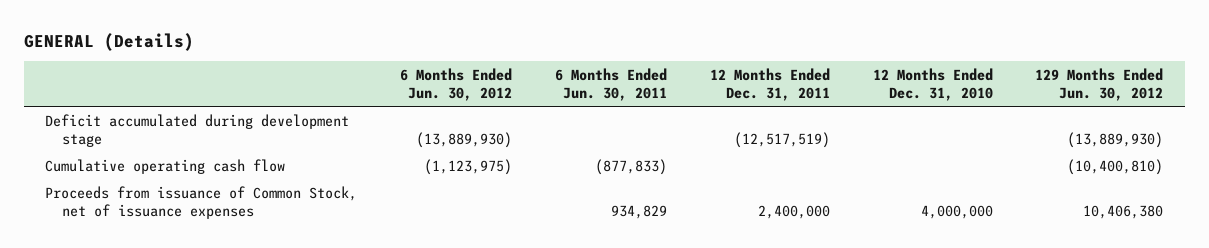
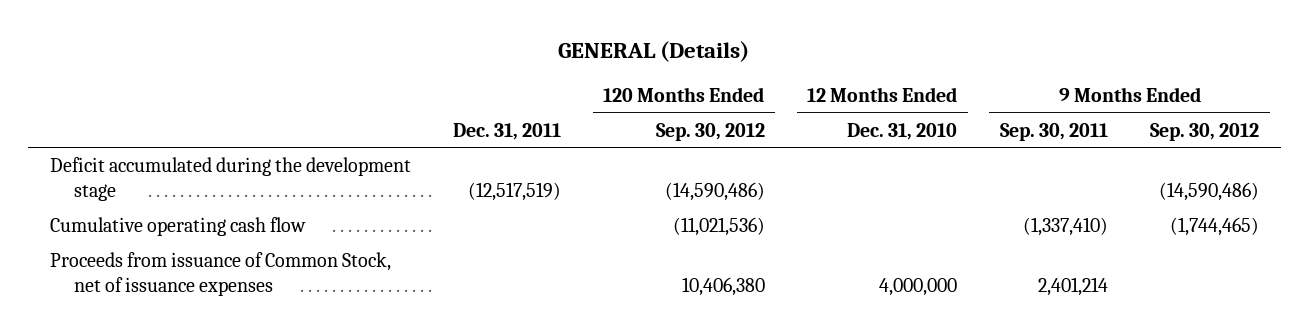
- | 6 Months Ended Jun. 30, 2012 | 6 Months Ended Jun. 30, 2011 | 12 Months Ended Dec. 31, 2011 | 12 Months Ended Dec. 31, 2010 | 129 Months Ended Jun. 30, 2012
+ | Dec. 31, 2011 | 120 Months Ended Sep. 30, 2012 | 12 Months Ended Dec. 31, 2010 | 9 Months Ended Sep. 30, 2011 | 9 Months Ended Sep. 30, 2012
- Deficit accumulated during development stage | (13,889,930) | | (12,517,519) | | (13,889,930)
+ Deficit accumulated during the development stage | (12,517,519) | (14,590,486) | | | (14,590,486)

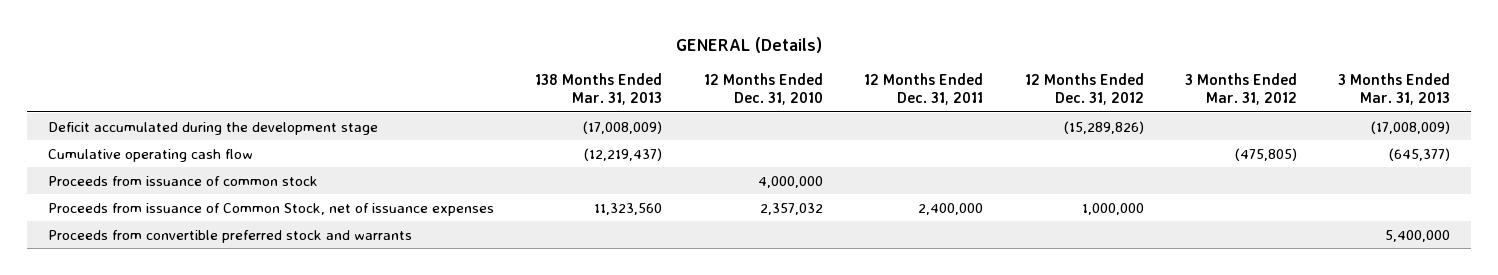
- | Dec. 31, 2011 | 120 Months Ended Sep. 30, 2012 | 12 Months Ended Dec. 31, 2010 | 9 Months Ended Sep. 30, 2011 | 9 Months Ended Sep. 30, 2012
+ | 138 Months Ended Mar. 31, 2013 | 12 Months Ended Dec. 31, 2010 | 12 Months Ended Dec. 31, 2011 | 12 Months Ended Dec. 31, 2012 | 3 Months Ended Mar. 31, 2012 | 3 Months Ended Mar. 31, 2013
- Proceeds from issuance of Common Stock, net of issuance expenses | | 10,406,380 | 4,000,000 | 2,401,214 |
+ Proceeds from issuance of common stock | | 4,000,000 | | | |
+ Proceeds from issuance of Common Stock, net of issuance expenses | 11,323,560 | 2,357,032 | 2,400,000 | 1,000,000 | |
+ Proceeds from convertible preferred stock and warrants | | | | | | 5,400,000

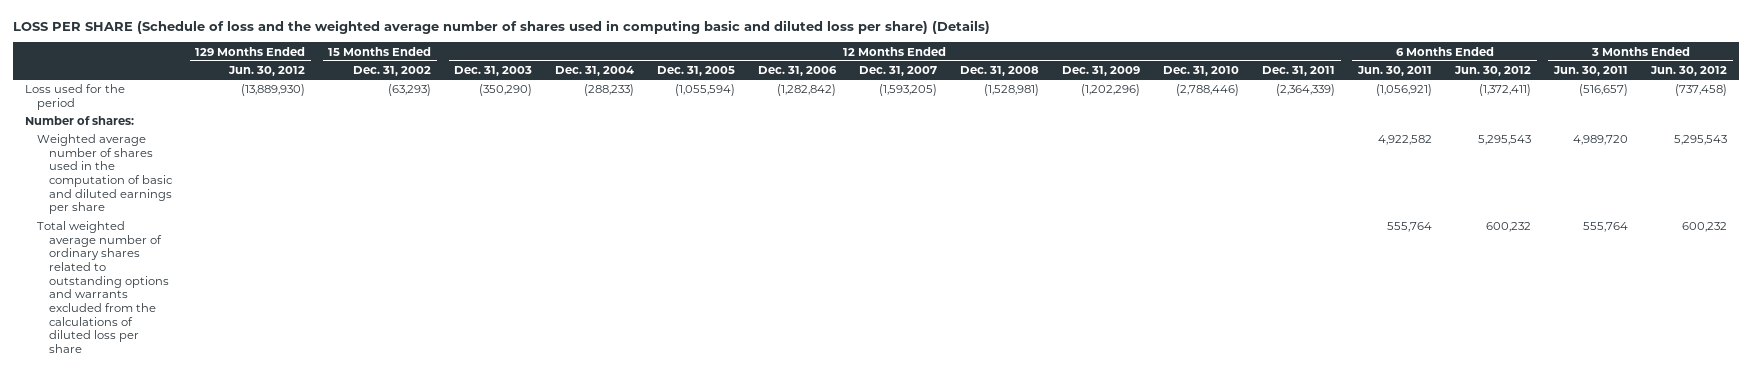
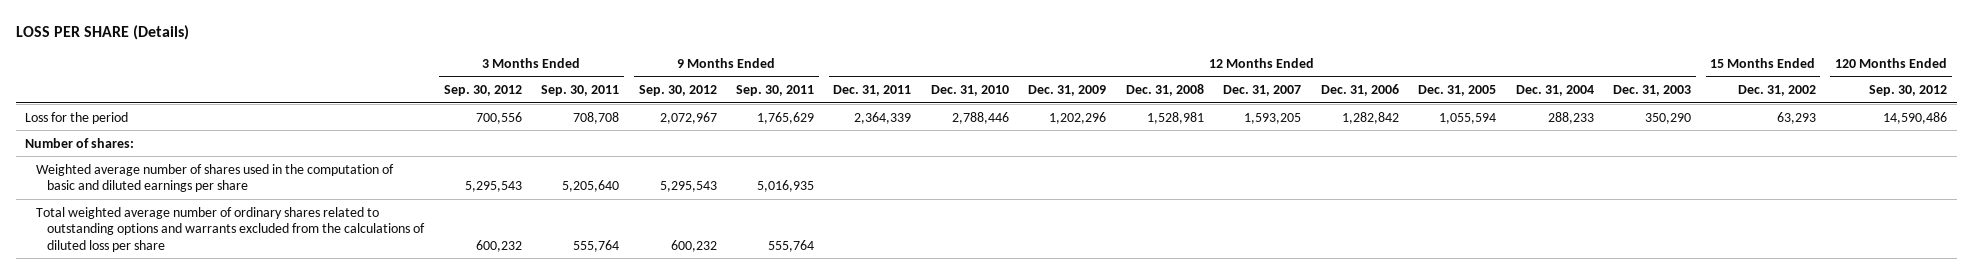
- LOSS PER SHARE (Schedule of loss and the weighted average number of shares used in computing basic and diluted loss per share) (Details)
+ LOSS PER SHARE (Details)
- | 129 Months Ended Jun. 30, 2012 | 15 Months Ended Dec. 31, 2002 | 12 Months Ended Dec. 31, 2003 | 12 Months Ended Dec. 31, 2004 | 12 Months Ended Dec. 31, 2005 | 12 Months Ended Dec. 31, 2006 | 12 Months Ended Dec. 31, 2007 | 12 Months Ended Dec. 31, 2008 | 12 Months Ended Dec. 31, 2009 | 12 Months Ended Dec. 31, 2010 | 12 Months Ended Dec. 31, 2011 | 6 Months Ended Jun. 30, 2011 | 6 Months Ended Jun. 30, 2012 | 3 Months Ended Jun. 30, 2011 | 3 Months Ended Jun. 30, 2012
+ | 3 Months Ended Sep. 30, 2012 | 3 Months Ended Sep. 30, 2011 | 9 Months Ended Sep. 30, 2012 | 9 Months Ended Sep. 30, 2011 | 12 Months Ended Dec. 31, 2011 | 12 Months Ended Dec. 31, 2010 | 12 Months Ended Dec. 31, 2009 | 12 Months Ended Dec. 31, 2008 | 12 Months Ended Dec. 31, 2007 | 12 Months Ended Dec. 31, 2006 | 12 Months Ended Dec. 31, 2005 | 12 Months Ended Dec. 31, 2004 | 12 Months Ended Dec. 31, 2003 | 15 Months Ended Dec. 31, 2002 | 120 Months Ended Sep. 30, 2012
- Loss used for the period | (13,889,930) | (63,293) | (350,290) | (288,233) | (1,055,594) | (1,282,842) | (1,593,205) | (1,528,981) | (1,202,296) | (2,788,446) | (2,364,339) | (1,056,921) | (1,372,411) | (516,657) | (737,458)
+ Loss for the period | 700,556 | 708,708 | 2,072,967 | 1,765,629 | 2,364,339 | 2,788,446 | 1,202,296 | 1,528,981 | 1,593,205 | 1,282,842 | 1,055,594 | 288,233 | 350,290 | 63,293 | 14,590,486

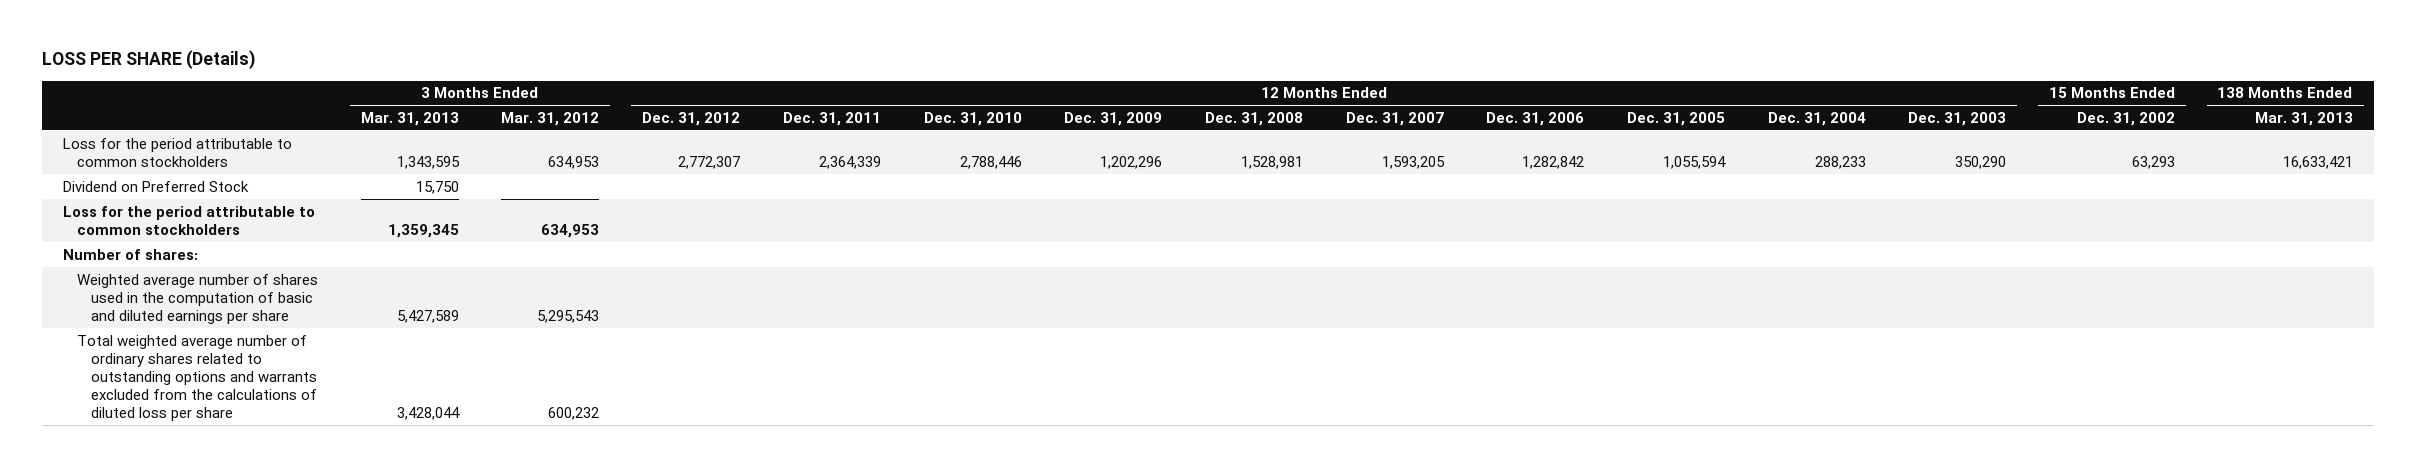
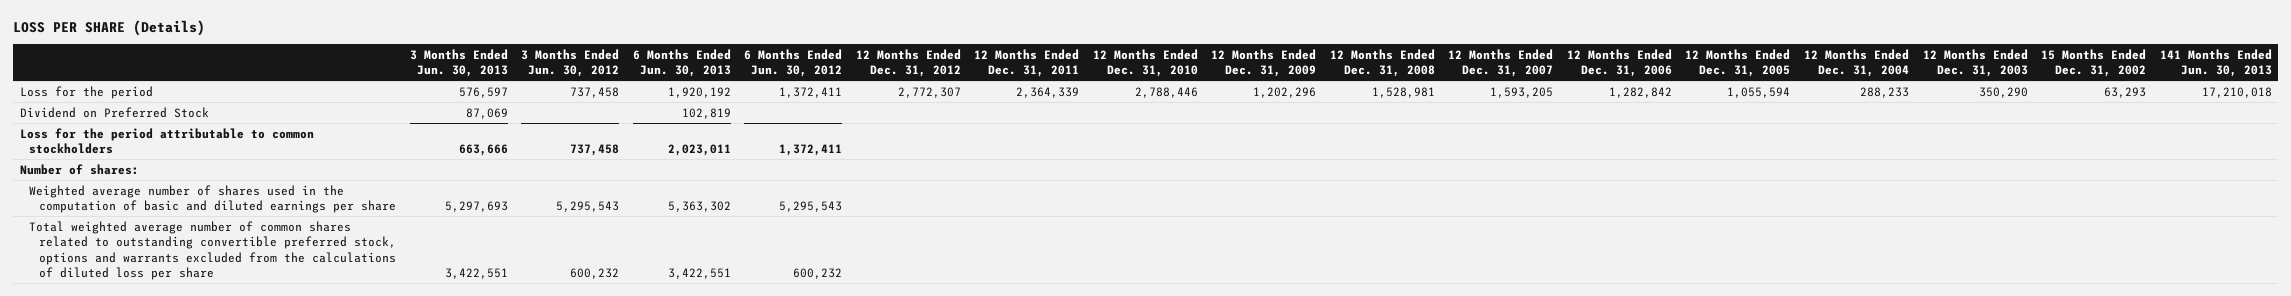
- | 3 Months Ended Mar. 31, 2013 | 3 Months Ended Mar. 31, 2012 | 12 Months Ended Dec. 31, 2012 | 12 Months Ended Dec. 31, 2011 | 12 Months Ended Dec. 31, 2010 | 12 Months Ended Dec. 31, 2009 | 12 Months Ended Dec. 31, 2008 | 12 Months Ended Dec. 31, 2007 | 12 Months Ended Dec. 31, 2006 | 12 Months Ended Dec. 31, 2005 | 12 Months Ended Dec. 31, 2004 | 12 Months Ended Dec. 31, 2003 | 15 Months Ended Dec. 31, 2002 | 138 Months Ended Mar. 31, 2013
+ | 3 Months Ended Jun. 30, 2013 | 3 Months Ended Jun. 30, 2012 | 6 Months Ended Jun. 30, 2013 | 6 Months Ended Jun. 30, 2012 | 12 Months Ended Dec. 31, 2012 | 12 Months Ended Dec. 31, 2011 | 12 Months Ended Dec. 31, 2010 | 12 Months Ended Dec. 31, 2009 | 12 Months Ended Dec. 31, 2008 | 12 Months Ended Dec. 31, 2007 | 12 Months Ended Dec. 31, 2006 | 12 Months Ended Dec. 31, 2005 | 12 Months Ended Dec. 31, 2004 | 12 Months Ended Dec. 31, 2003 | 15 Months Ended Dec. 31, 2002 | 141 Months Ended Jun. 30, 2013
- Loss for the period attributable to common stockholders | 1,343,595 | 634,953 | 2,772,307 | 2,364,339 | 2,788,446 | 1,202,296 | 1,528,981 | 1,593,205 | 1,282,842 | 1,055,594 | 288,233 | 350,290 | 63,293 | 16,633,421
+ Loss for the period | 576,597 | 737,458 | 1,920,192 | 1,372,411 | 2,772,307 | 2,364,339 | 2,788,446 | 1,202,296 | 1,528,981 | 1,593,205 | 1,282,842 | 1,055,594 | 288,233 | 350,290 | 63,293 | 17,210,018
- Total weighted average number of ordinary shares related to outstanding options and warrants excluded from the calculations of diluted loss per share | 3,428,044 | 600,232 | | | | | | | | | | | |
+ Total weighted average number of common shares related to outstanding convertible preferred stock, options and warrants excluded from the calculations of diluted loss per share | 3,422,551 | 600,232 | 3,422,551 | 600,232 | | | | | | | | | | | |

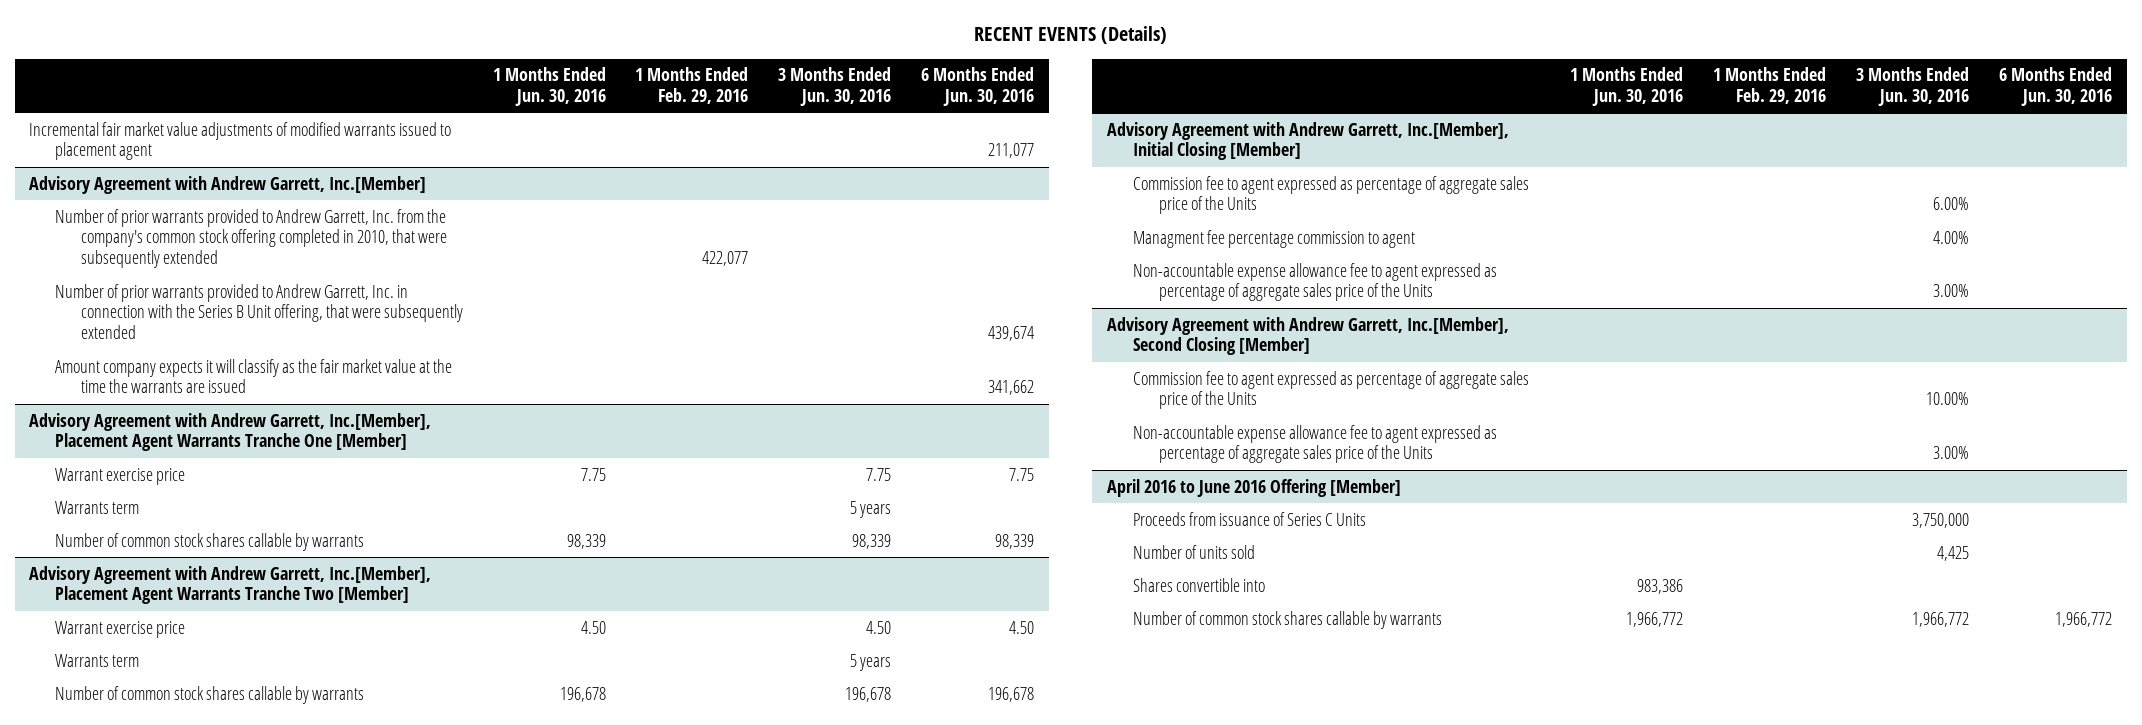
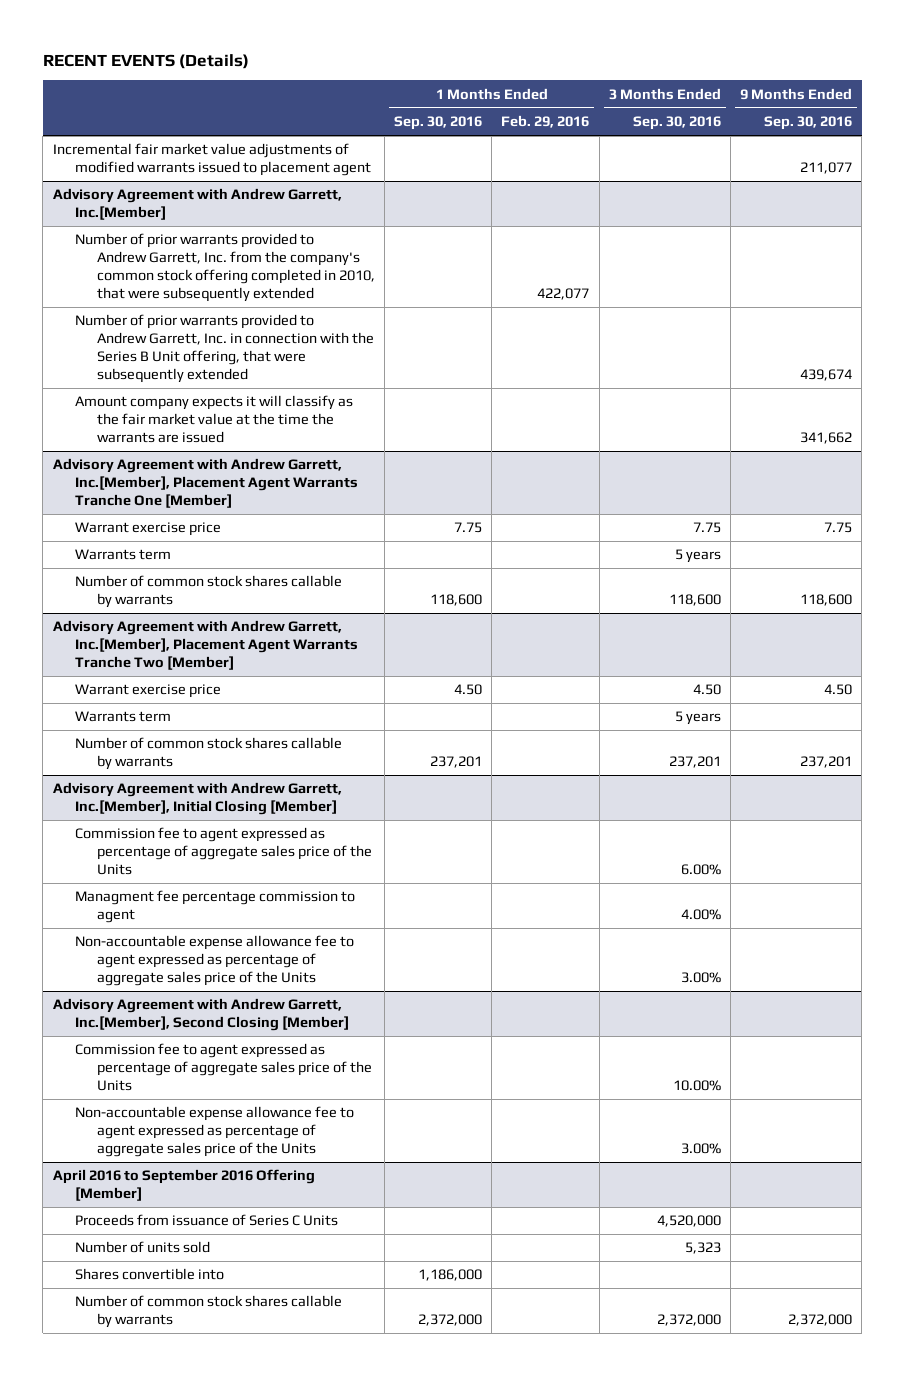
- | 1 Months Ended Jun. 30, 2016 | 1 Months Ended Feb. 29, 2016 | 3 Months Ended Jun. 30, 2016 | 6 Months Ended Jun. 30, 2016
+ | 1 Months Ended Sep. 30, 2016 | 1 Months Ended Feb. 29, 2016 | 3 Months Ended Sep. 30, 2016 | 9 Months Ended Sep. 30, 2016
- April 2016 to June 2016 Offering [Member]
+ April 2016 to September 2016 Offering [Member]

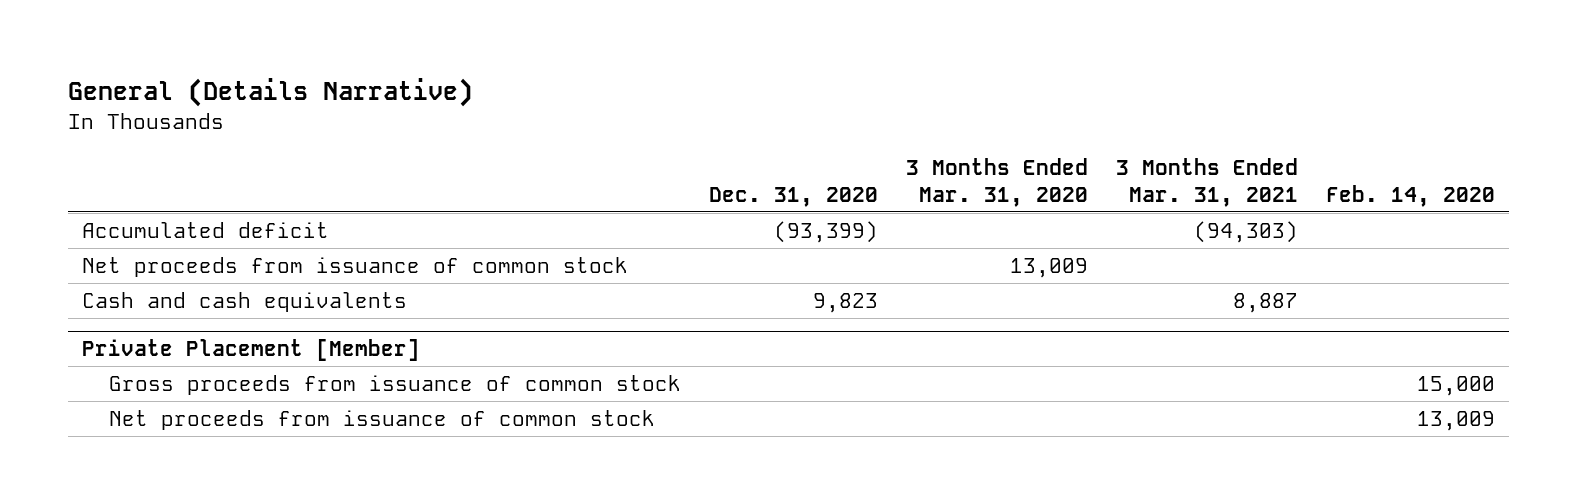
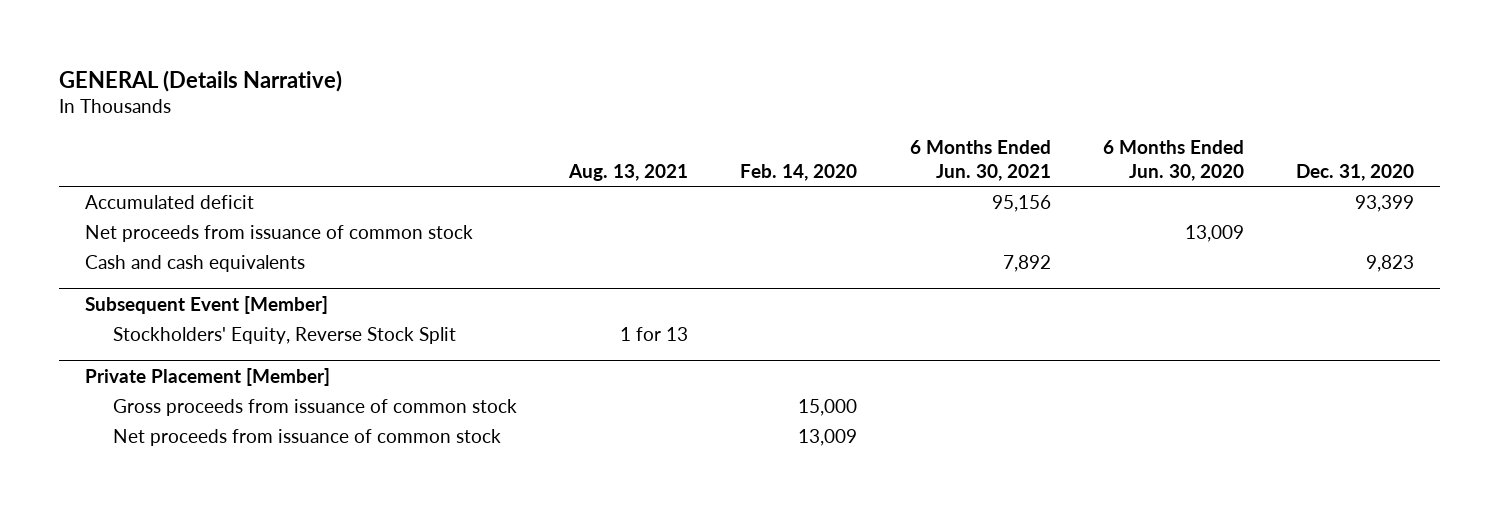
- General (Details Narrative)
+ GENERAL (Details Narrative)
- | Dec. 31, 2020 | 3 Months Ended Mar. 31, 2020 | 3 Months Ended Mar. 31, 2021 | Feb. 14, 2020
+ | Aug. 13, 2021 | Feb. 14, 2020 | 6 Months Ended Jun. 30, 2021 | 6 Months Ended Jun. 30, 2020 | Dec. 31, 2020
- Accumulated deficit | (93,399) | | (94,303) |
+ Accumulated deficit | | | 95,156 | | 93,399
+ Subsequent Event [Member]
+ Stockholders' Equity, Reverse Stock Split | 1 for 13 | | | |

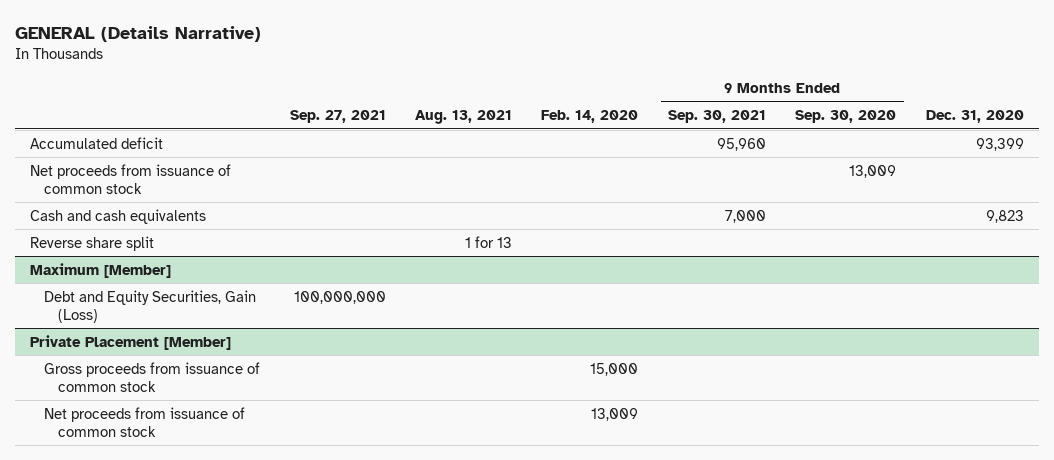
- | Aug. 13, 2021 | Feb. 14, 2020 | 6 Months Ended Jun. 30, 2021 | 6 Months Ended Jun. 30, 2020 | Dec. 31, 2020
+ | Sep. 27, 2021 | Aug. 13, 2021 | Feb. 14, 2020 | 9 Months Ended Sep. 30, 2021 | 9 Months Ended Sep. 30, 2020 | Dec. 31, 2020
- Subsequent Event [Member]
- Stockholders' Equity, Reverse Stock Split | 1 for 13 | | | |
+ Reverse share split | | 1 for 13 | | | |
+ Maximum [Member]
+ Debt and Equity Securities, Gain (Loss) | 100,000,000 | | | | |

